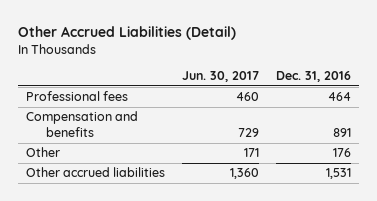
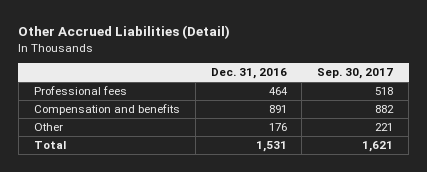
- | Jun. 30, 2017 | Dec. 31, 2016
+ | Dec. 31, 2016 | Sep. 30, 2017
- Other accrued liabilities | 1,360 | 1,531
+ Total | 1,531 | 1,621

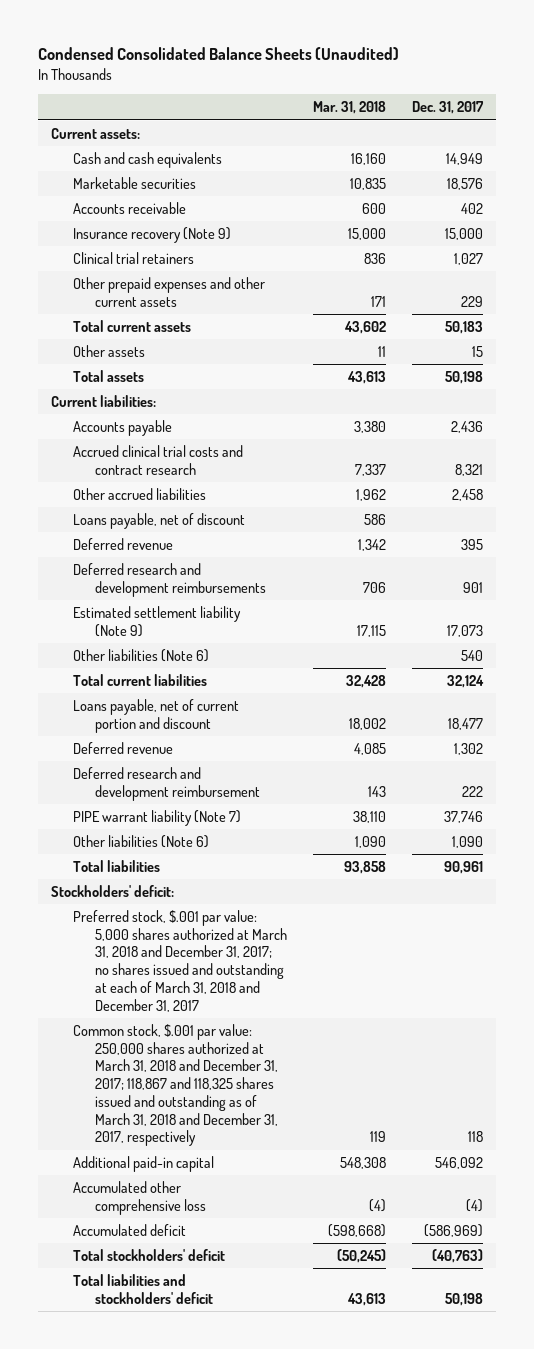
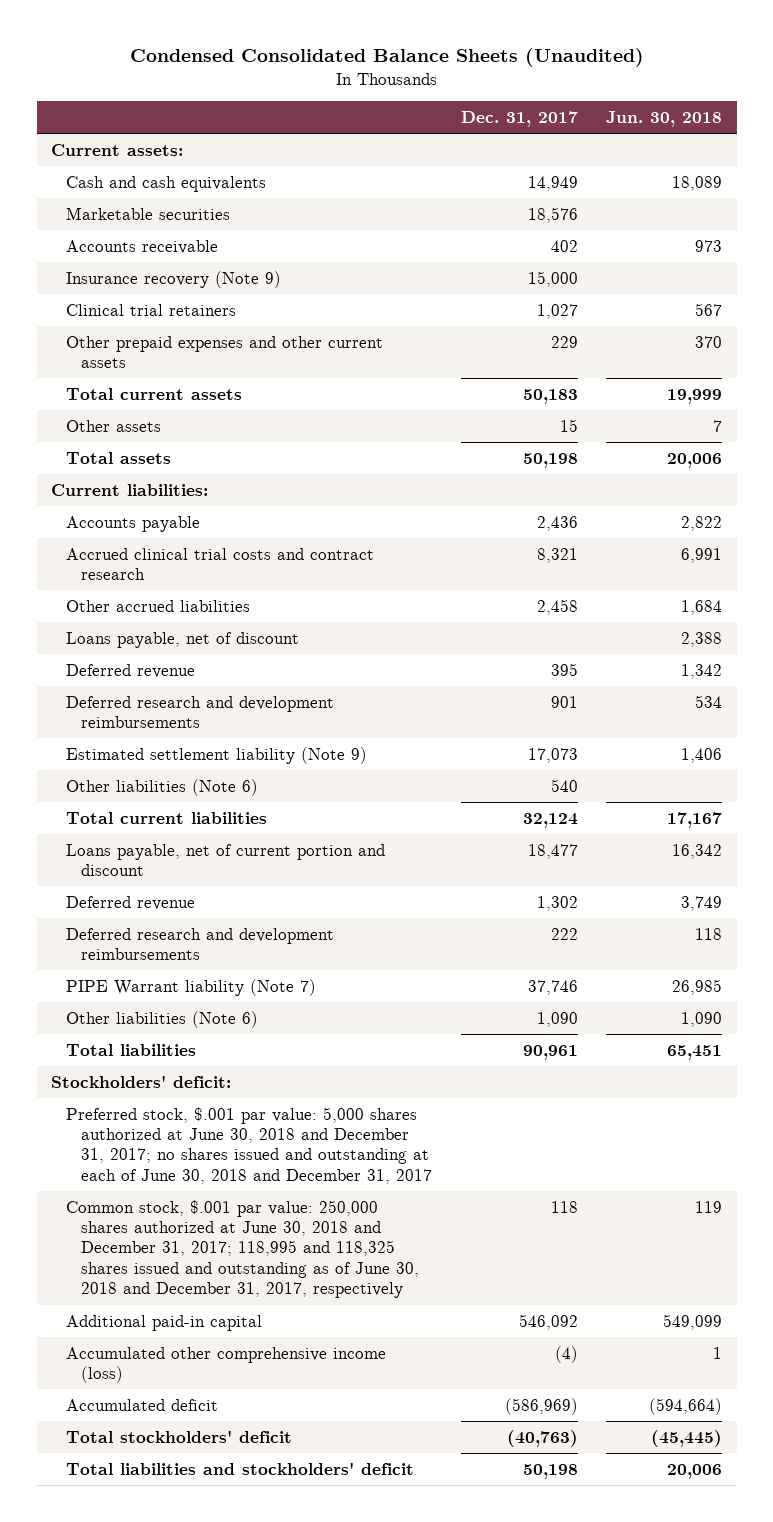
- | Mar. 31, 2018 | Dec. 31, 2017
+ | Dec. 31, 2017 | Jun. 30, 2018
- Deferred research and development reimbursement | 143 | 222
- PIPE warrant liability (Note 7) | 38,110 | 37,746
+ Deferred research and development reimbursements | 222 | 118
+ PIPE Warrant liability (Note 7) | 37,746 | 26,985
- Preferred stock, $.001 par value: 5,000 shares authorized at March 31, 2018 and December 31, 2017; no shares issued and outstanding at each of March 31, 2018 and December 31, 2017
- Common stock, $.001 par value: 250,000 shares authorized at March 31, 2018 and December 31, 2017; 118,867 and 118,325 shares issued and outstanding as of March 31, 2018 and December 31, 2017, respectively | 119 | 118
+ Preferred stock, $.001 par value: 5,000 shares authorized at June 30, 2018 and December 31, 2017; no shares issued and outstanding at each of June 30, 2018 and December 31, 2017
+ Common stock, $.001 par value: 250,000 shares authorized at June 30, 2018 and December 31, 2017; 118,995 and 118,325 shares issued and outstanding as of June 30, 2018 and December 31, 2017, respectively | 118 | 119
- Accumulated other comprehensive loss | (4) | (4)
+ Accumulated other comprehensive income (loss) | (4) | 1

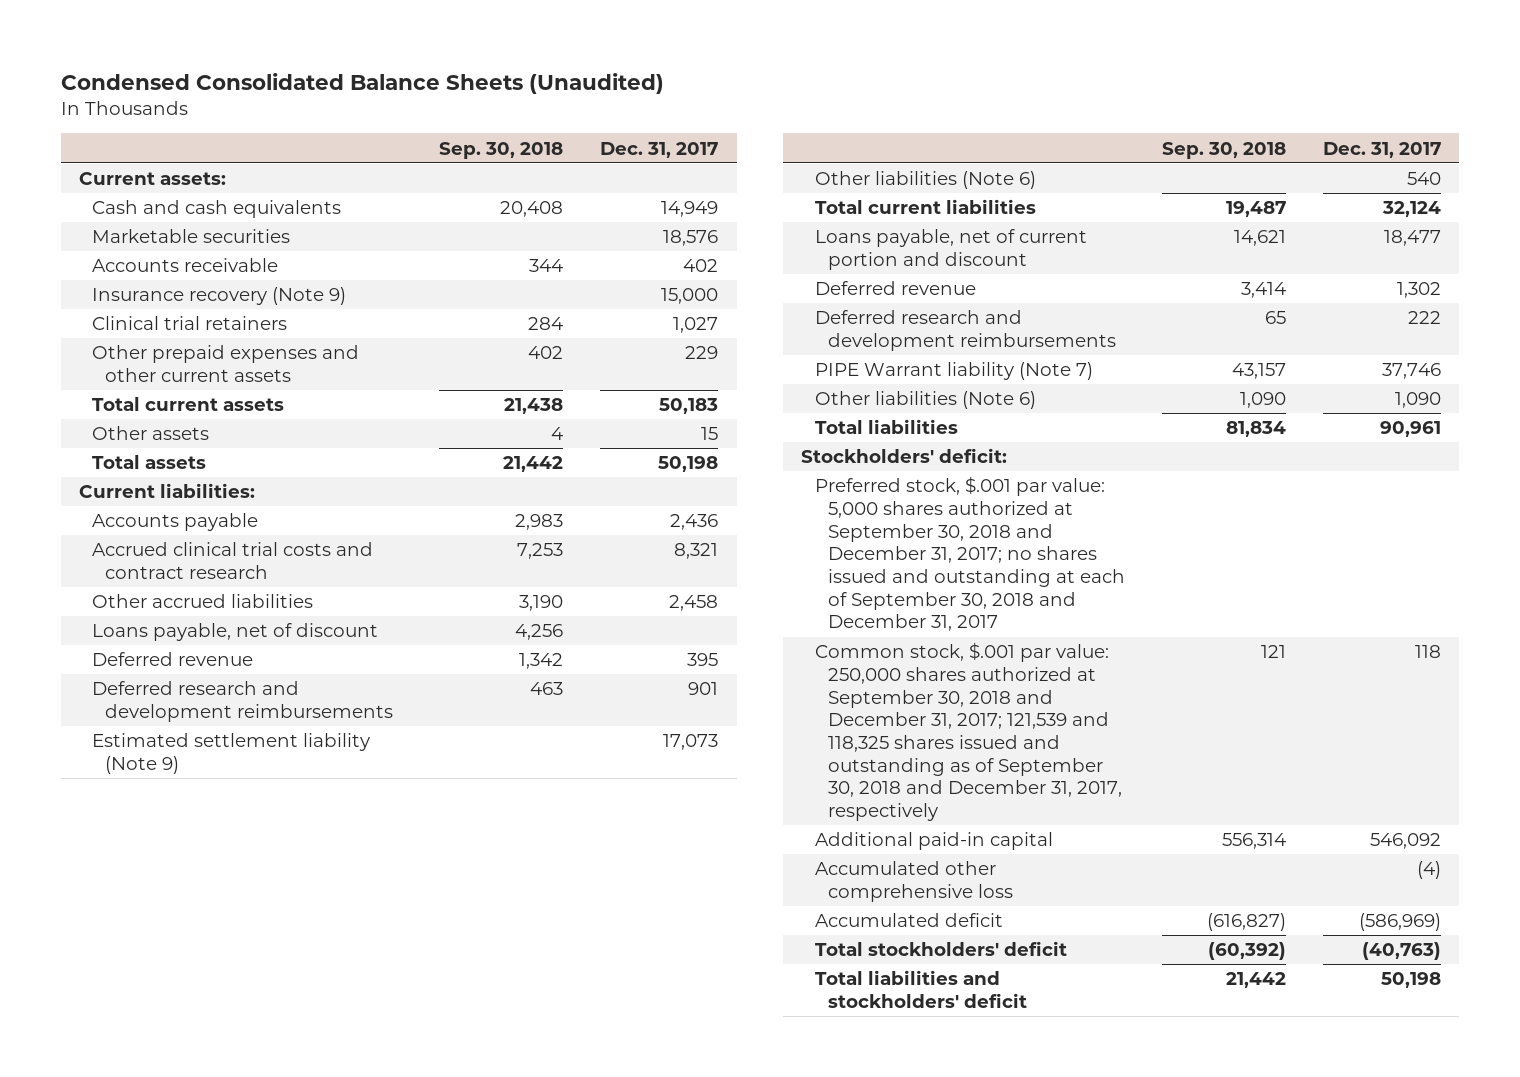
- | Dec. 31, 2017 | Jun. 30, 2018
+ | Sep. 30, 2018 | Dec. 31, 2017
- Preferred stock, $.001 par value: 5,000 shares authorized at June 30, 2018 and December 31, 2017; no shares issued and outstanding at each of June 30, 2018 and December 31, 2017
- Common stock, $.001 par value: 250,000 shares authorized at June 30, 2018 and December 31, 2017; 118,995 and 118,325 shares issued and outstanding as of June 30, 2018 and December 31, 2017, respectively | 118 | 119
+ Preferred stock, $.001 par value: 5,000 shares authorized at September 30, 2018 and December 31, 2017; no shares issued and outstanding at each of September 30, 2018 and December 31, 2017
+ Common stock, $.001 par value: 250,000 shares authorized at September 30, 2018 and December 31, 2017; 121,539 and 118,325 shares issued and outstanding as of September 30, 2018 and December 31, 2017, respectively | 121 | 118
- Accumulated other comprehensive income (loss) | (4) | 1
+ Accumulated other comprehensive loss | | (4)

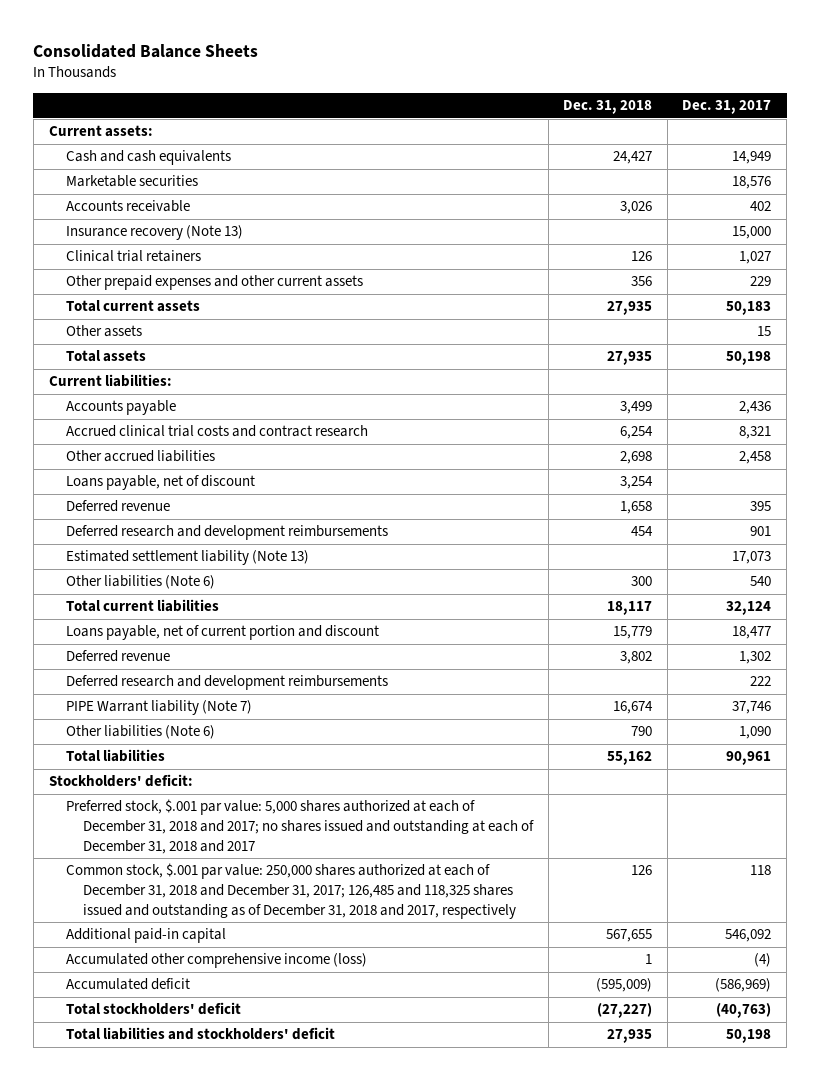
- Condensed Consolidated Balance Sheets (Unaudited)
+ Consolidated Balance Sheets
- | Sep. 30, 2018 | Dec. 31, 2017
+ | Dec. 31, 2018 | Dec. 31, 2017
- Insurance recovery (Note 9) | | 15,000
+ Insurance recovery (Note 13) | | 15,000
- Estimated settlement liability (Note 9) | | 17,073
+ Estimated settlement liability (Note 13) | | 17,073
- Preferred stock, $.001 par value: 5,000 shares authorized at September 30, 2018 and December 31, 2017; no shares issued and outstanding at each of September 30, 2018 and December 31, 2017
- Common stock, $.001 par value: 250,000 shares authorized at September 30, 2018 and December 31, 2017; 121,539 and 118,325 shares issued and outstanding as of September 30, 2018 and December 31, 2017, respectively | 121 | 118
+ Preferred stock, $.001 par value: 5,000 shares authorized at each of December 31, 2018 and 2017; no shares issued and outstanding at each of December 31, 2018 and 2017
+ Common stock, $.001 par value: 250,000 shares authorized at each of December 31, 2018 and December 31, 2017; 126,485 and 118,325 shares issued and outstanding as of December 31, 2018 and 2017, respectively | 126 | 118
- Accumulated other comprehensive loss | | (4)
+ Accumulated other comprehensive income (loss) | 1 | (4)

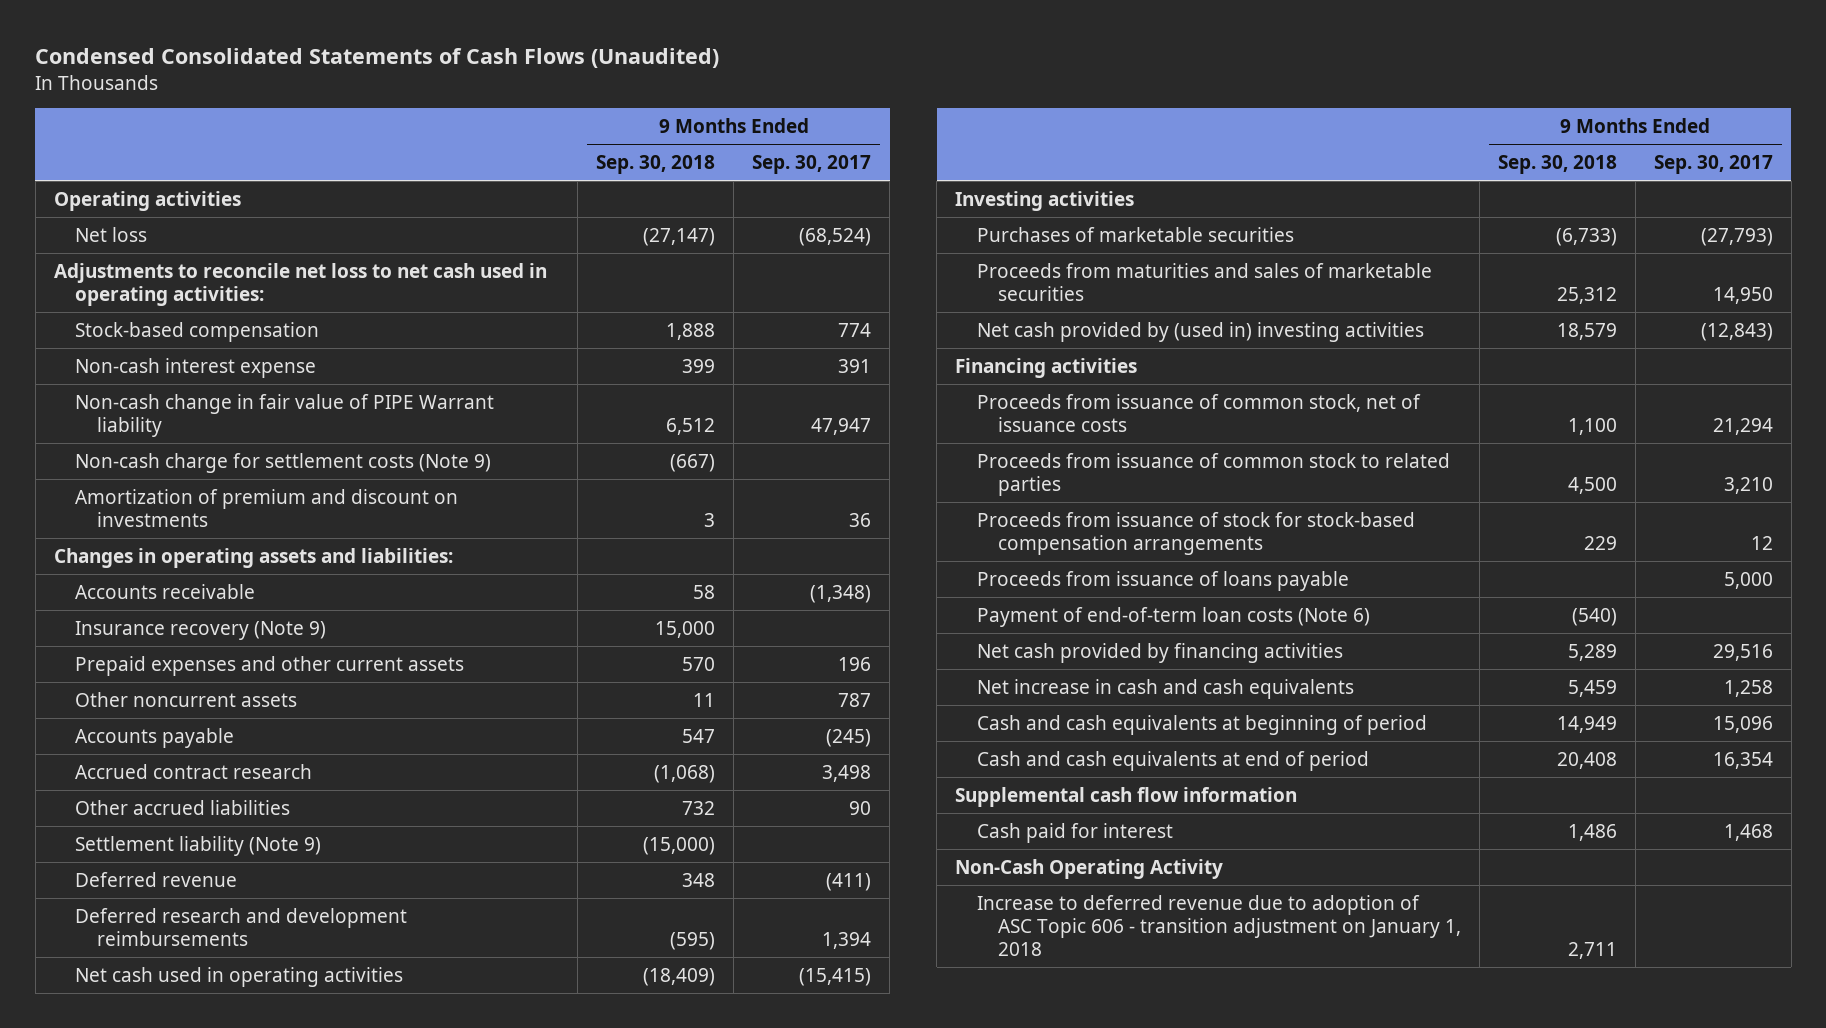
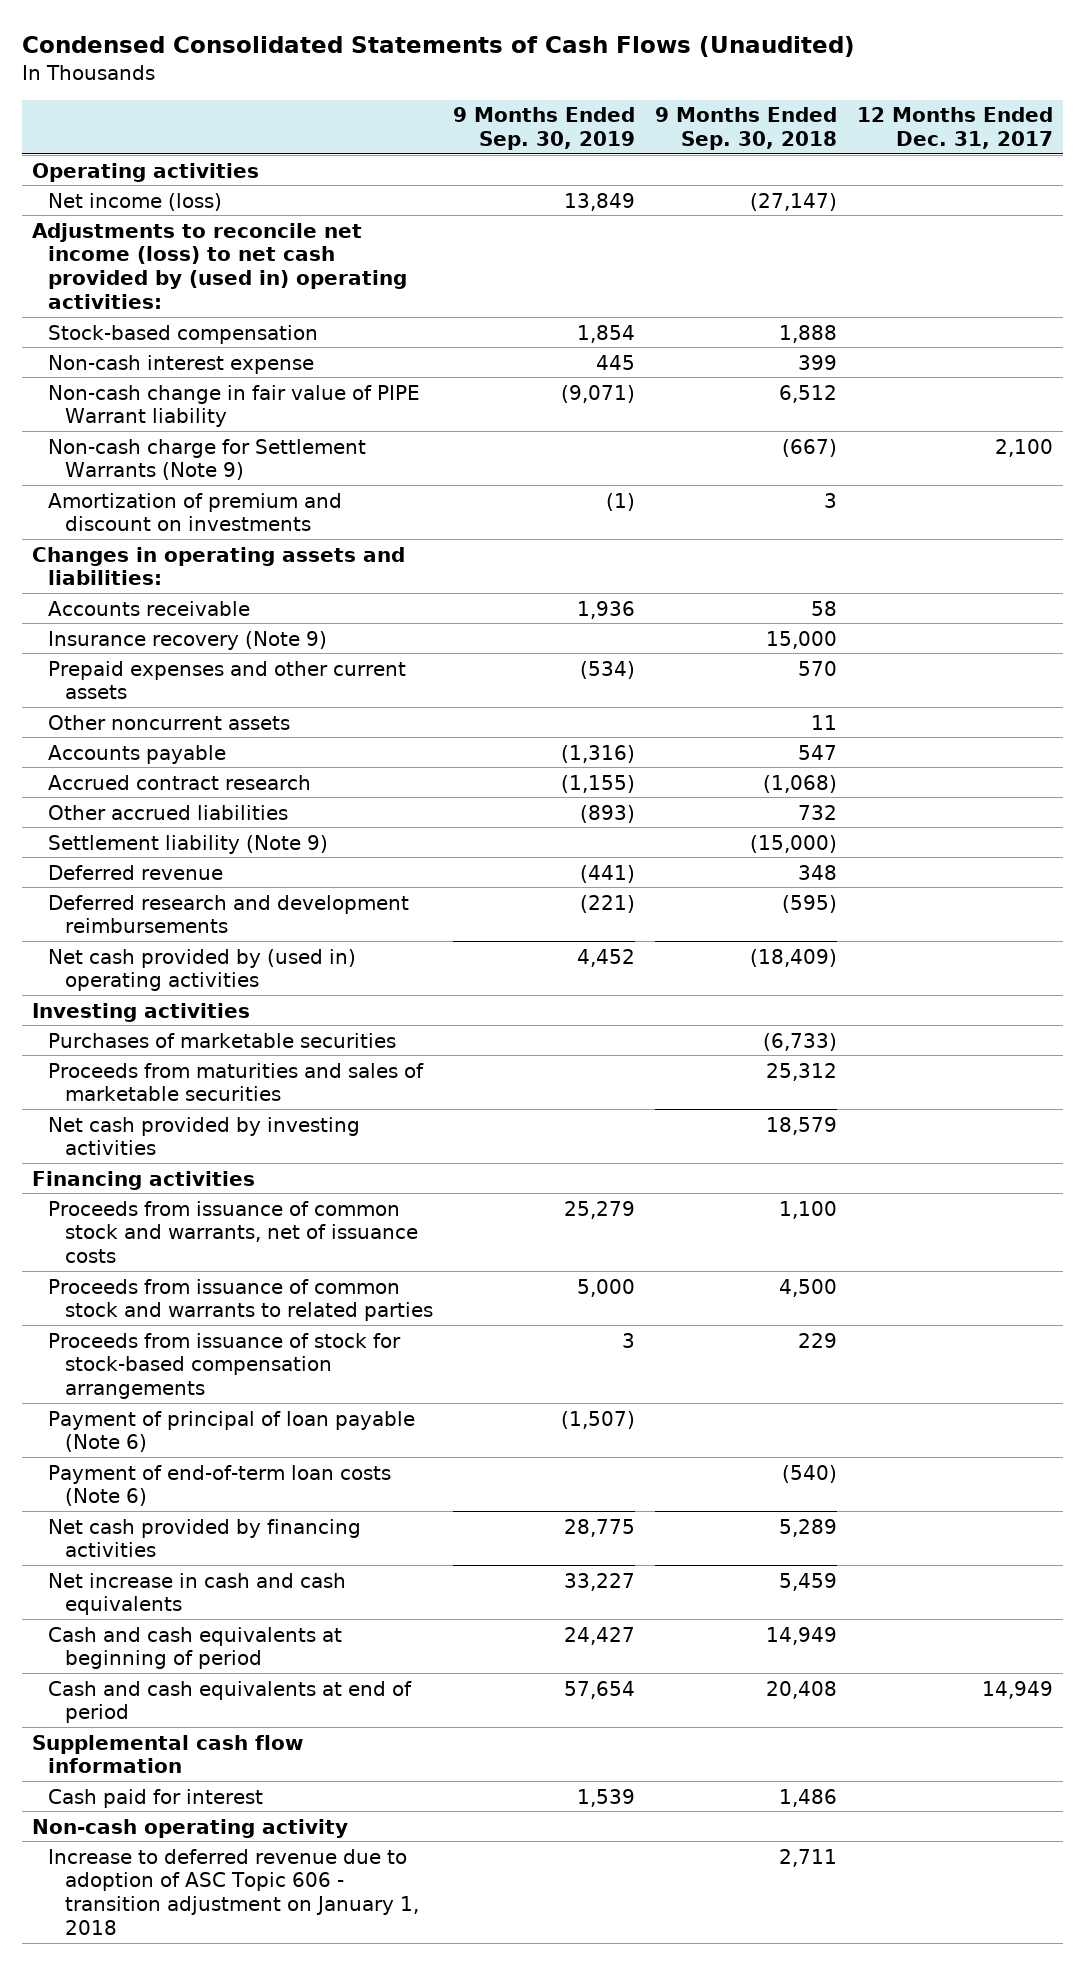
- | 9 Months Ended Sep. 30, 2018 | 9 Months Ended Sep. 30, 2017
+ | 9 Months Ended Sep. 30, 2019 | 9 Months Ended Sep. 30, 2018 | 12 Months Ended Dec. 31, 2017
- Net loss | (27,147) | (68,524)
- Adjustments to reconcile net loss to net cash used in operating activities:
+ Net income (loss) | 13,849 | (27,147) |
+ Adjustments to reconcile net income (loss) to net cash provided by (used in) operating activities:
- Non-cash charge for settlement costs (Note 9) | (667) |
+ Non-cash charge for Settlement Warrants (Note 9) | | (667) | 2,100
- Net cash used in operating activities | (18,409) | (15,415)
+ Net cash provided by (used in) operating activities | 4,452 | (18,409) |
- Net cash provided by (used in) investing activities | 18,579 | (12,843)
+ Net cash provided by investing activities | | 18,579 |
- Proceeds from issuance of common stock, net of issuance costs | 1,100 | 21,294
- Proceeds from issuance of common stock to related parties | 4,500 | 3,210
+ Proceeds from issuance of common stock and warrants, net of issuance costs | 25,279 | 1,100 |
+ Proceeds from issuance of common stock and warrants to related parties | 5,000 | 4,500 |
- Proceeds from issuance of loans payable | | 5,000
+ Payment of principal of loan payable (Note 6) | (1,507) | |
- Non-Cash Operating Activity
+ Non-cash operating activity

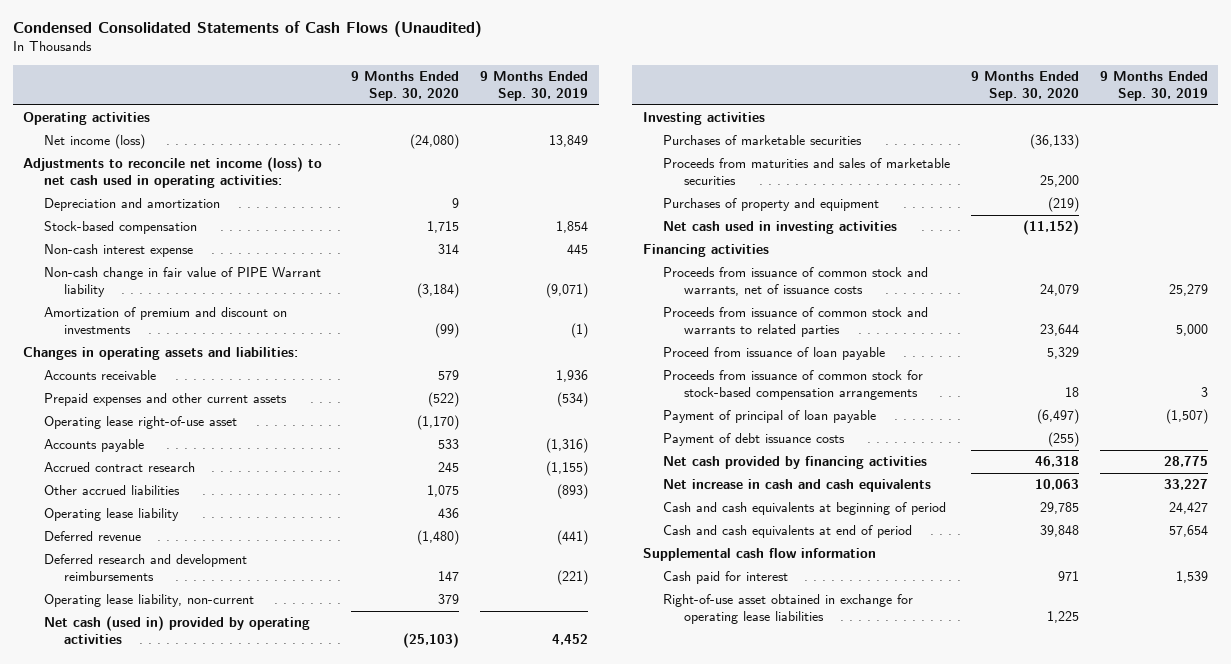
- | 9 Months Ended Sep. 30, 2019 | 9 Months Ended Sep. 30, 2018 | 12 Months Ended Dec. 31, 2017
+ | 9 Months Ended Sep. 30, 2020 | 9 Months Ended Sep. 30, 2019
- Adjustments to reconcile net income (loss) to net cash provided by (used in) operating activities:
+ Adjustments to reconcile net income (loss) to net cash used in operating activities:
+ Depreciation and amortization | 9 |
- Non-cash charge for Settlement Warrants (Note 9) | | (667) | 2,100
- Insurance recovery (Note 9) | | 15,000 |
- Other noncurrent assets | | 11 |
+ Operating lease right-of-use asset | (1,170) |
- Settlement liability (Note 9) | | (15,000) |
+ Operating lease liability | 436 |
- Net cash provided by (used in) operating activities | 4,452 | (18,409) |
+ Operating lease liability, non-current | 379 |
+ Net cash (used in) provided by operating activities | (25,103) | 4,452
- Net cash provided by investing activities | | 18,579 |
+ Purchases of property and equipment | (219) |
+ Net cash used in investing activities | (11,152) |
- Proceeds from issuance of stock for stock-based compensation arrangements | 3 | 229 |
- Payment of principal of loan payable (Note 6) | (1,507) | |
- Payment of end-of-term loan costs (Note 6) | | (540) |
+ Proceed from issuance of loan payable | 5,329 |
+ Proceeds from issuance of common stock for stock-based compensation arrangements | 18 | 3
+ Payment of principal of loan payable | (6,497) | (1,507)
+ Payment of debt issuance costs | (255) |
- Non-cash operating activity
- Increase to deferred revenue due to adoption of ASC Topic 606 - transition adjustment on January 1, 2018 | | 2,711 |
+ Right-of-use asset obtained in exchange for operating lease liabilities | 1,225 |

